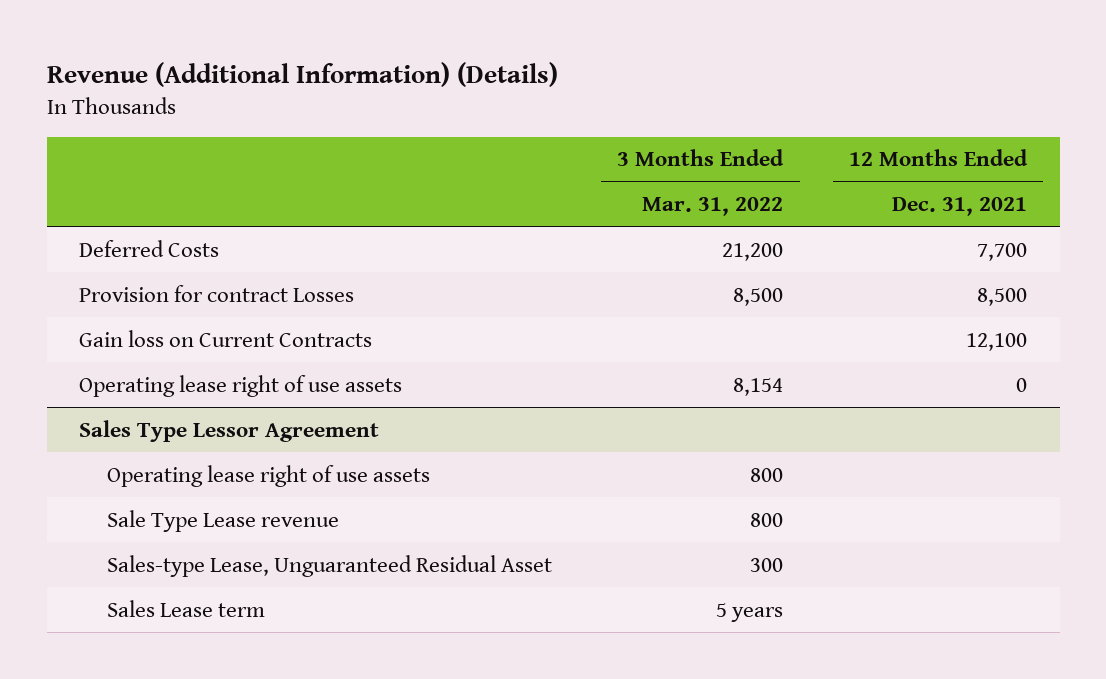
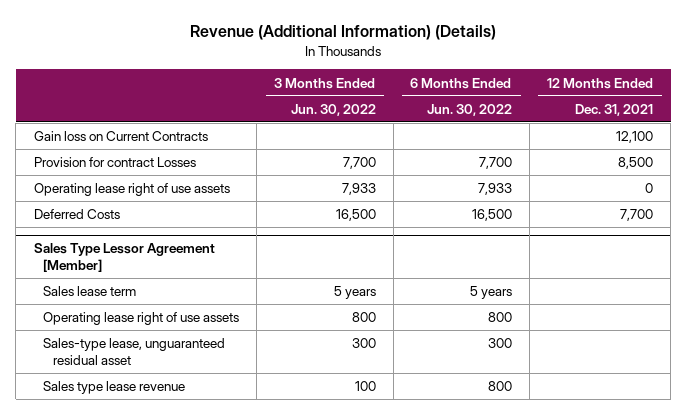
- | 3 Months Ended Mar. 31, 2022 | 12 Months Ended Dec. 31, 2021
+ | 3 Months Ended Jun. 30, 2022 | 6 Months Ended Jun. 30, 2022 | 12 Months Ended Dec. 31, 2021
moved down: Provision for contract Losses | 7,700 | 7,700 | 8,500
- Sales Type Lessor Agreement
moved down: Deferred Costs | 16,500 | 16,500 | 7,700
+ Sales Type Lessor Agreement [Member]
+ Sales lease term | 5 years | 5 years |
- Sale Type Lease revenue | 800 |
- Sales-type Lease, Unguaranteed Residual Asset | 300 |
- Sales Lease term | 5 years |
+ Sales-type lease, unguaranteed residual asset | 300 | 300 |
+ Sales type lease revenue | 100 | 800 |

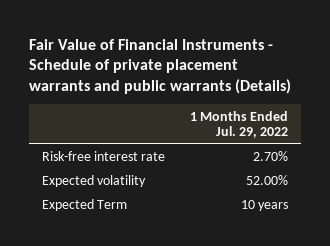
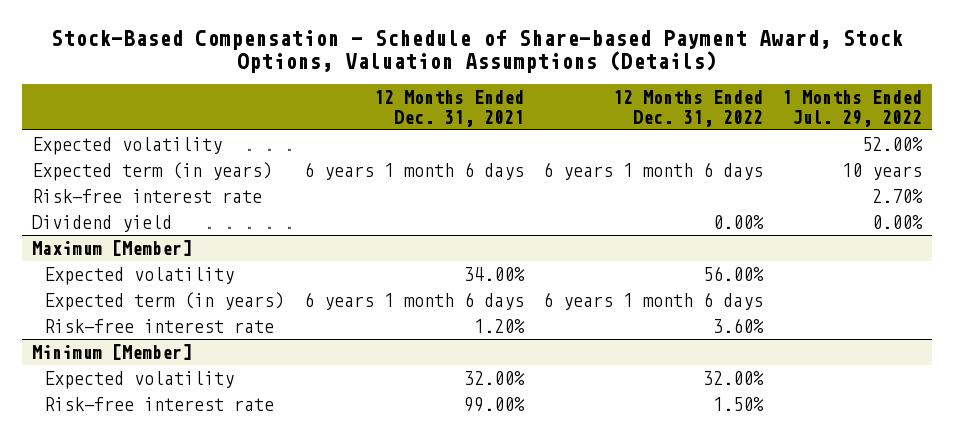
- Fair Value of Financial Instruments - Schedule of private placement warrants and public warrants (Details)
+ Stock-Based Compensation - Schedule of Share-based Payment Award, Stock Options, Valuation Assumptions (Details)
- | 1 Months Ended Jul. 29, 2022
+ | 12 Months Ended Dec. 31, 2021 | 12 Months Ended Dec. 31, 2022 | 1 Months Ended Jul. 29, 2022
- Expected Term | 10 years
+ Expected term (in years) | 6 years 1 month 6 days | 6 years 1 month 6 days | 10 years
moved down: Risk-free interest rate | | | 2.70%
+ Dividend yield | | 0.00% | 0.00%
+ Maximum [Member]
+ Expected volatility | 34.00% | 56.00% |
+ Expected term (in years) | 6 years 1 month 6 days | 6 years 1 month 6 days |
+ Risk-free interest rate | 1.20% | 3.60% |
+ Minimum [Member]
+ Expected volatility | 32.00% | 32.00% |
+ Risk-free interest rate | 99.00% | 1.50% |

